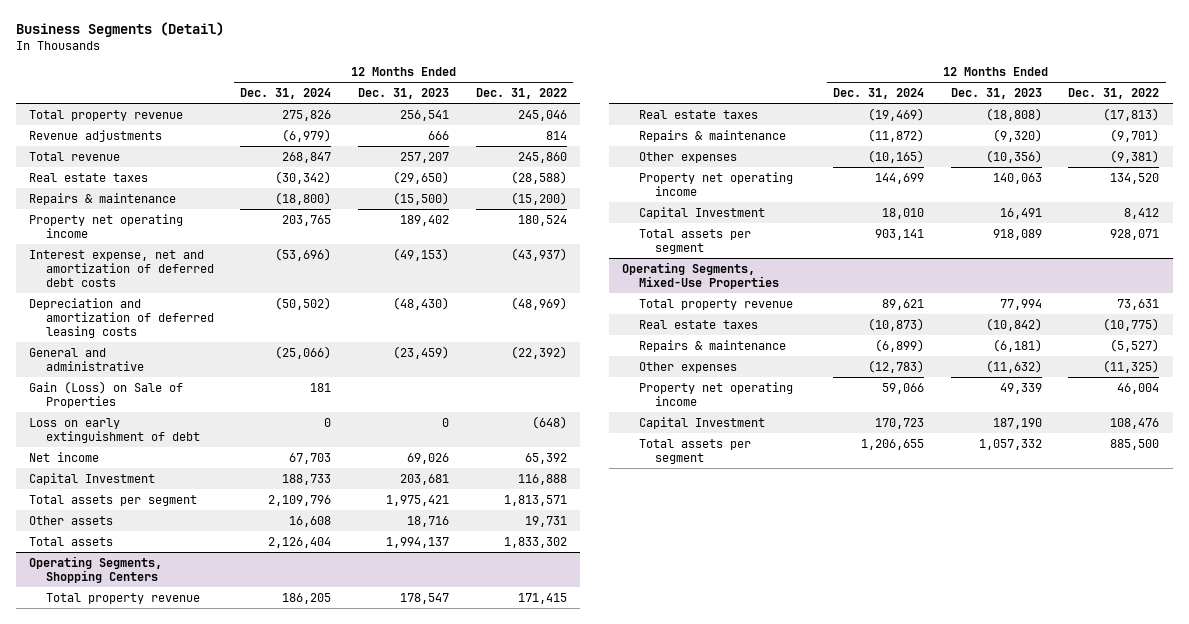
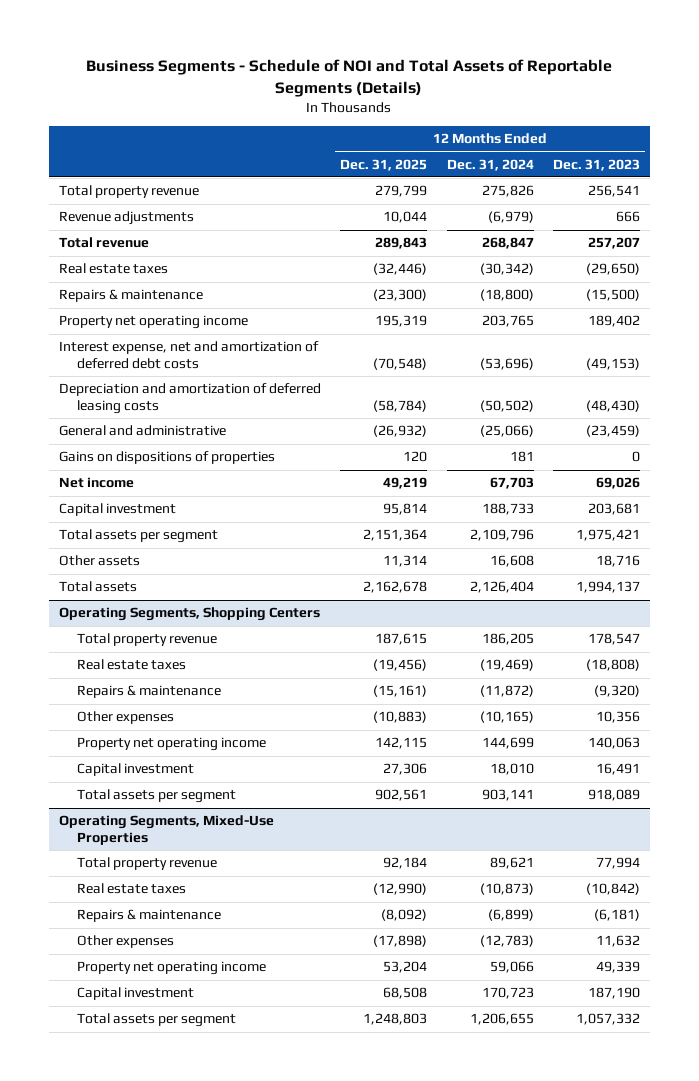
- Business Segments (Detail)
+ Business Segments - Schedule of NOI and Total Assets of Reportable Segments (Details)
- | 12 Months Ended Dec. 31, 2024 | 12 Months Ended Dec. 31, 2023 | 12 Months Ended Dec. 31, 2022
+ | 12 Months Ended Dec. 31, 2025 | 12 Months Ended Dec. 31, 2024 | 12 Months Ended Dec. 31, 2023
- Gain (Loss) on Sale of Properties | 181 | |
- Loss on early extinguishment of debt | 0 | 0 | (648)
+ Gains on dispositions of properties | 120 | 181 | 0
- Capital Investment | 188,733 | 203,681 | 116,888
+ Capital investment | 95,814 | 188,733 | 203,681
@ Operating Segments, Shopping Centers
- Other expenses | (10,165) | (10,356) | (9,381)
+ Other expenses | (10,883) | (10,165) | 10,356
- Capital Investment | 18,010 | 16,491 | 8,412
+ Capital investment | 27,306 | 18,010 | 16,491
@ Operating Segments, Mixed-Use Properties
- Other expenses | (12,783) | (11,632) | (11,325)
+ Other expenses | (17,898) | (12,783) | 11,632
- Capital Investment | 170,723 | 187,190 | 108,476
+ Capital investment | 68,508 | 170,723 | 187,190

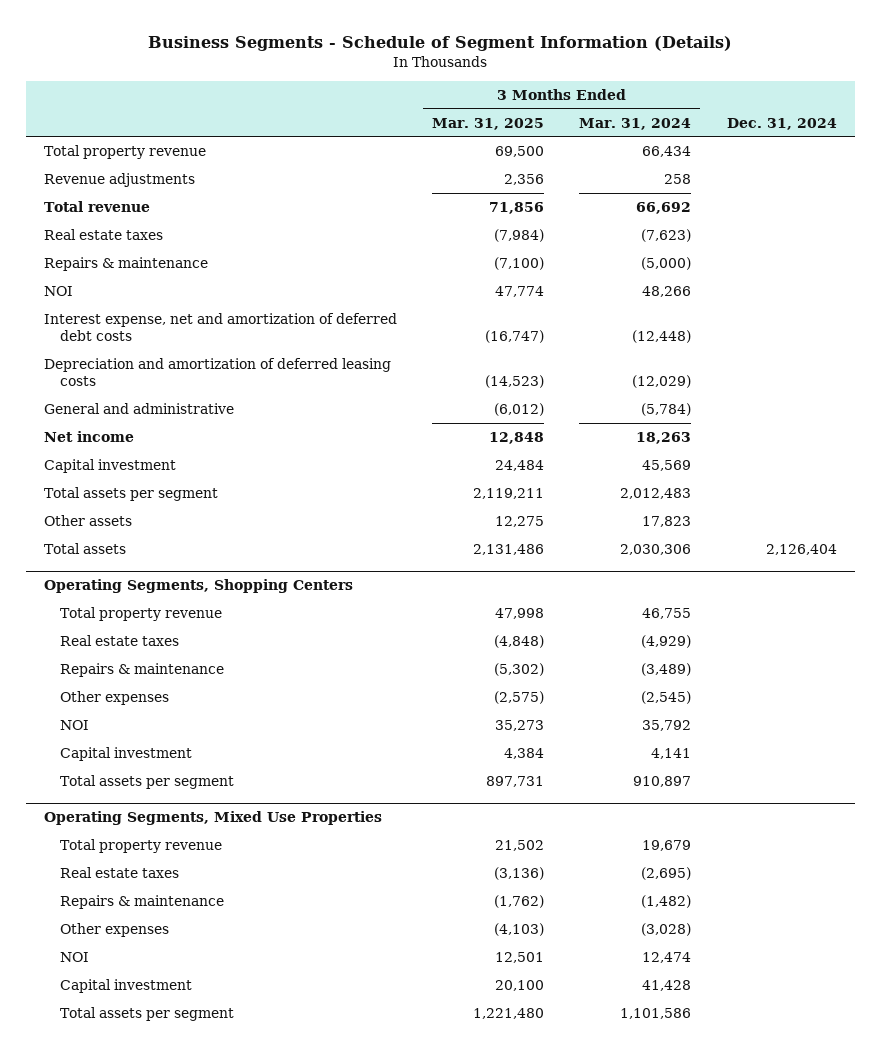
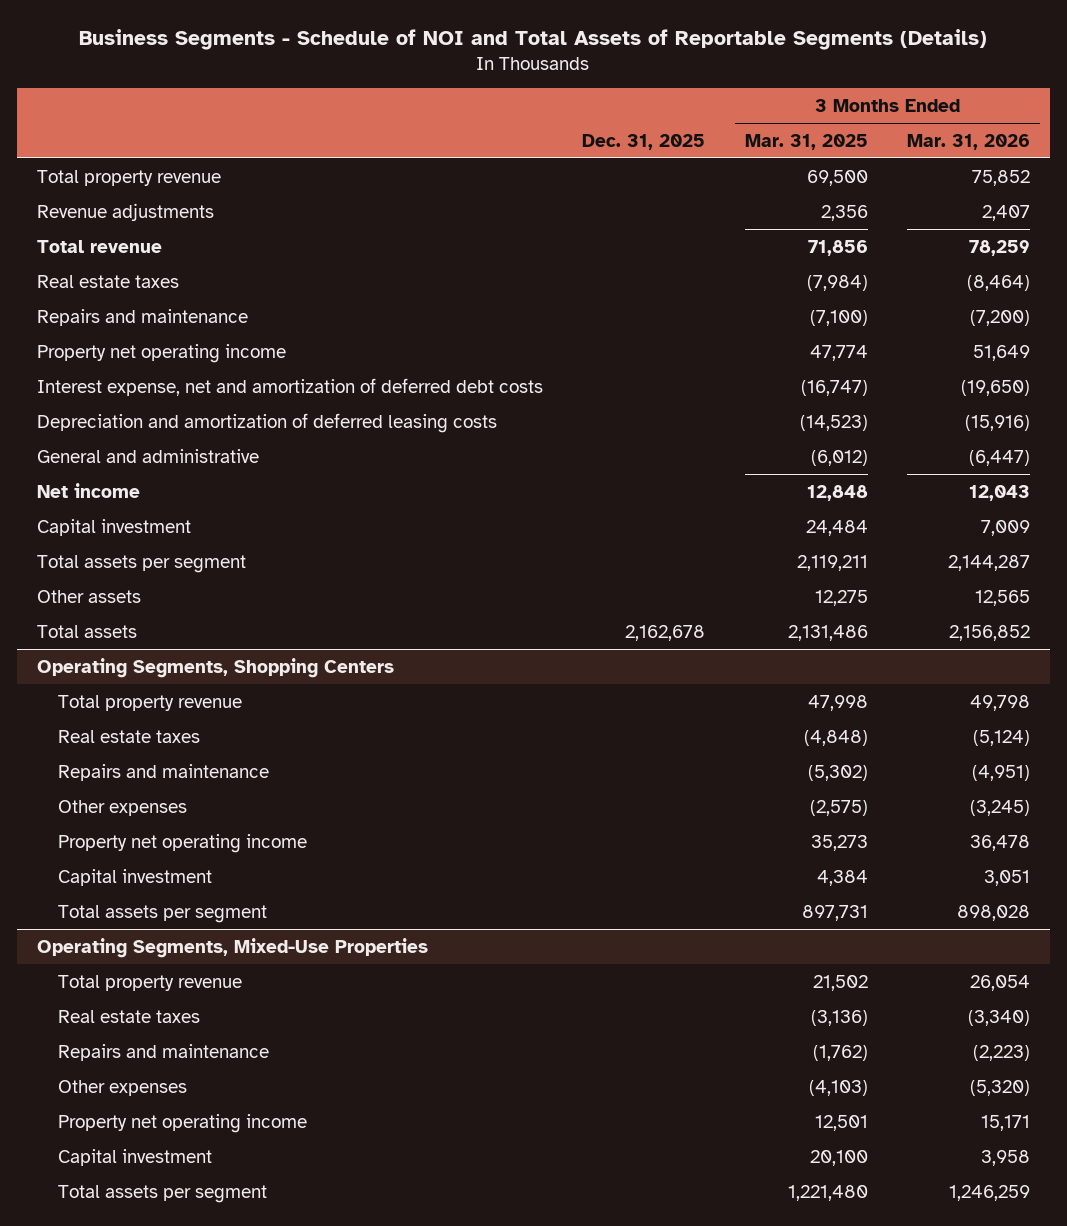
- Business Segments - Schedule of Segment Information (Details)
+ Business Segments - Schedule of NOI and Total Assets of Reportable Segments (Details)
- | 3 Months Ended Mar. 31, 2025 | 3 Months Ended Mar. 31, 2024 | Dec. 31, 2024
+ | Dec. 31, 2025 | 3 Months Ended Mar. 31, 2025 | 3 Months Ended Mar. 31, 2026
- Repairs & maintenance | (7,100) | (5,000) |
- NOI | 47,774 | 48,266 |
+ Repairs and maintenance | | (7,100) | (7,200)
+ Property net operating income | | 47,774 | 51,649
@ Operating Segments, Shopping Centers
- Repairs & maintenance | (5,302) | (3,489) |
+ Repairs and maintenance | | (5,302) | (4,951)
- NOI | 35,273 | 35,792 |
+ Property net operating income | | 35,273 | 36,478
- Operating Segments, Mixed Use Properties
+ Operating Segments, Mixed-Use Properties
- Repairs & maintenance | (1,762) | (1,482) |
+ Repairs and maintenance | | (1,762) | (2,223)
- NOI | 12,501 | 12,474 |
+ Property net operating income | | 12,501 | 15,171

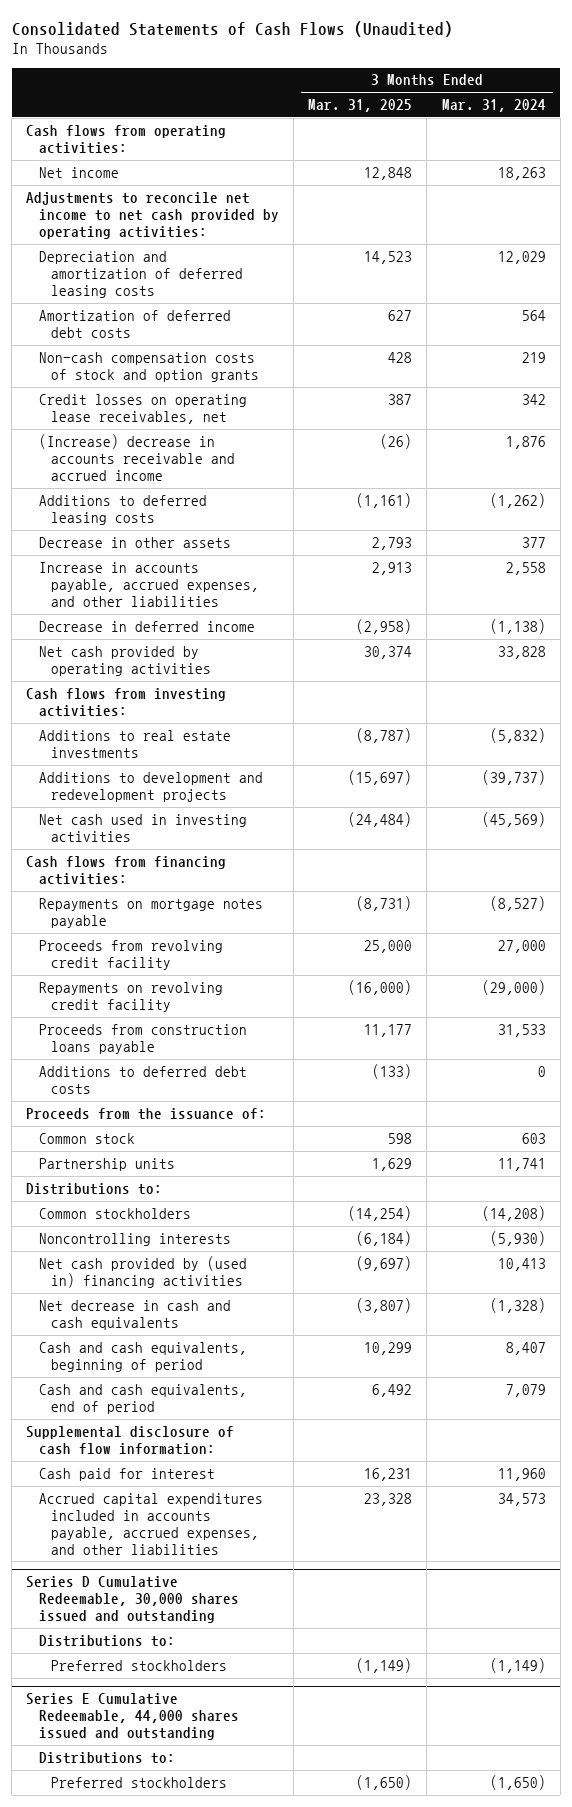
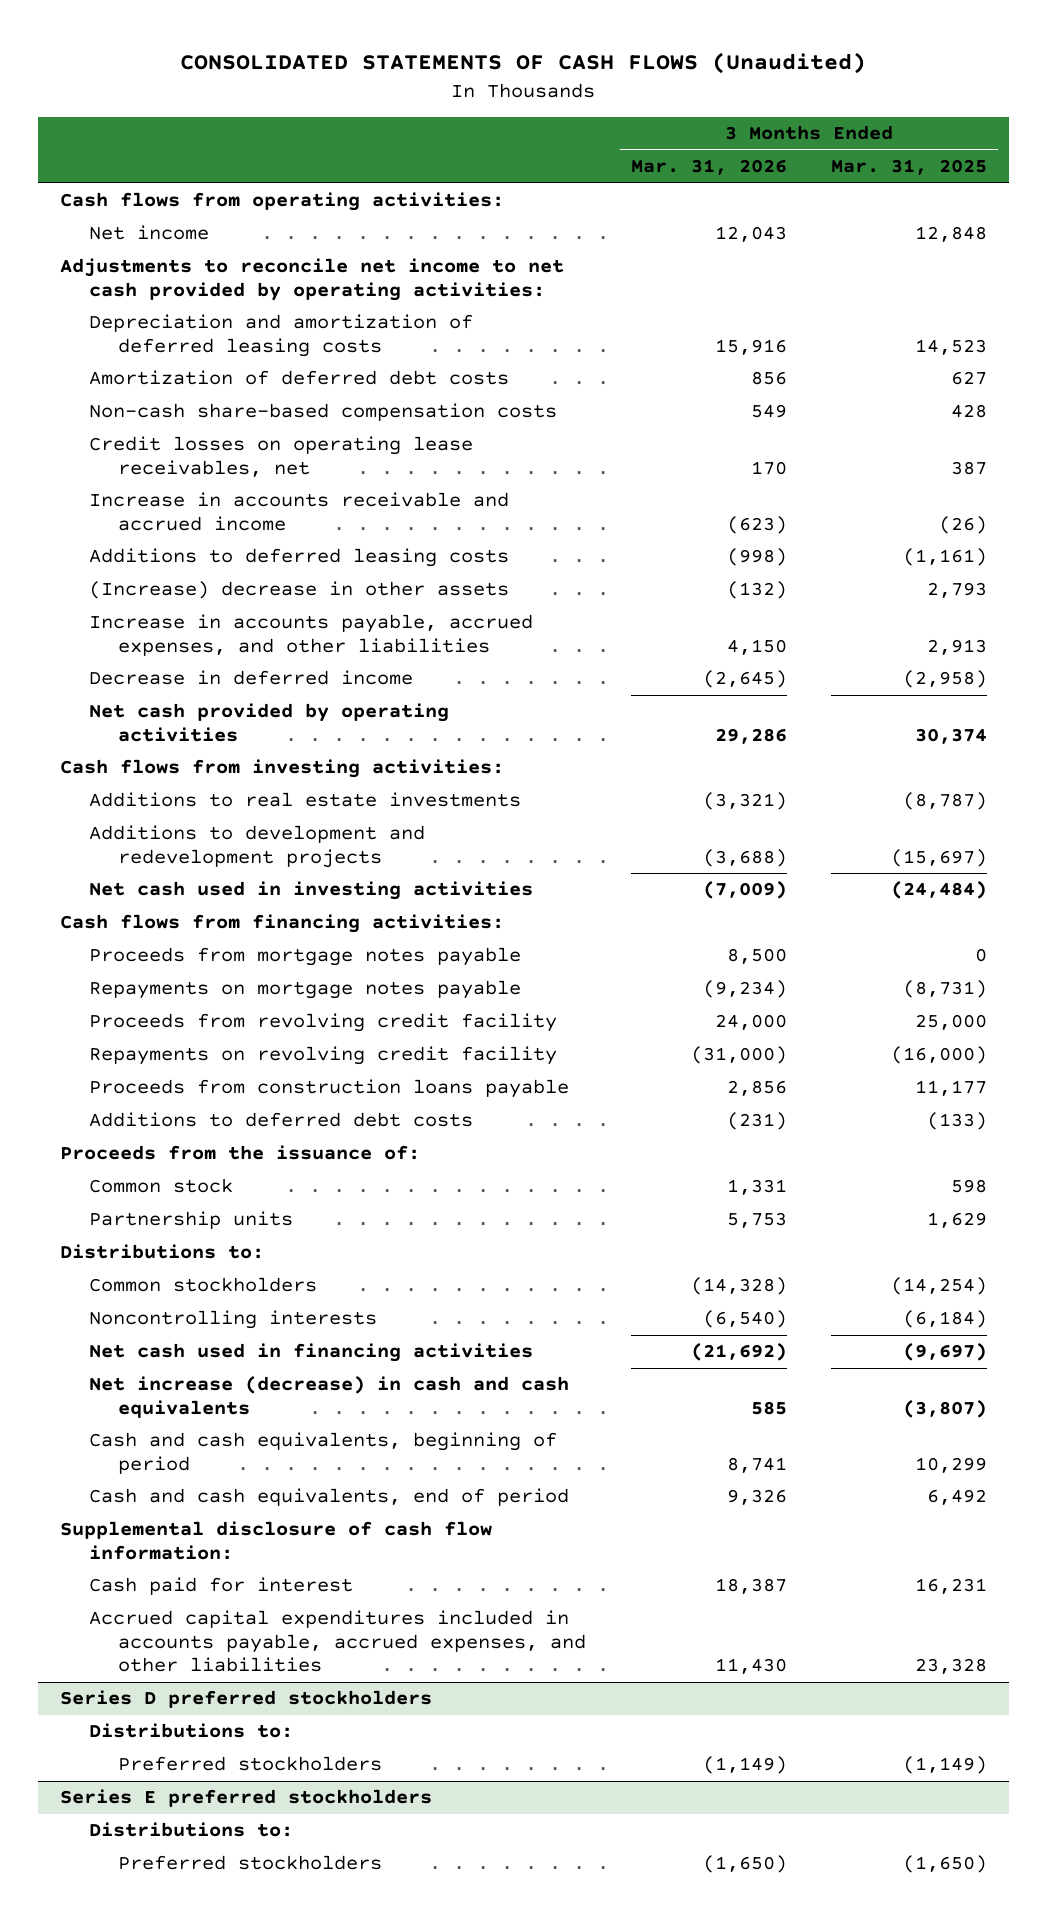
- Consolidated Statements of Cash Flows (Unaudited)
+ CONSOLIDATED STATEMENTS OF CASH FLOWS (Unaudited)
- | 3 Months Ended Mar. 31, 2025 | 3 Months Ended Mar. 31, 2024
+ | 3 Months Ended Mar. 31, 2026 | 3 Months Ended Mar. 31, 2025
- Non-cash compensation costs of stock and option grants | 428 | 219
+ Non-cash share-based compensation costs | 549 | 428
- (Increase) decrease in accounts receivable and accrued income | (26) | 1,876
+ Increase in accounts receivable and accrued income | (623) | (26)
- Decrease in other assets | 2,793 | 377
+ (Increase) decrease in other assets | (132) | 2,793
+ Proceeds from mortgage notes payable | 8,500 | 0
- Net cash provided by (used in) financing activities | (9,697) | 10,413
- Net decrease in cash and cash equivalents | (3,807) | (1,328)
+ Net cash used in financing activities | (21,692) | (9,697)
+ Net increase (decrease) in cash and cash equivalents | 585 | (3,807)
- Series D Cumulative Redeemable, 30,000 shares issued and outstanding
+ Series D preferred stockholders
- Series E Cumulative Redeemable, 44,000 shares issued and outstanding
+ Series E preferred stockholders

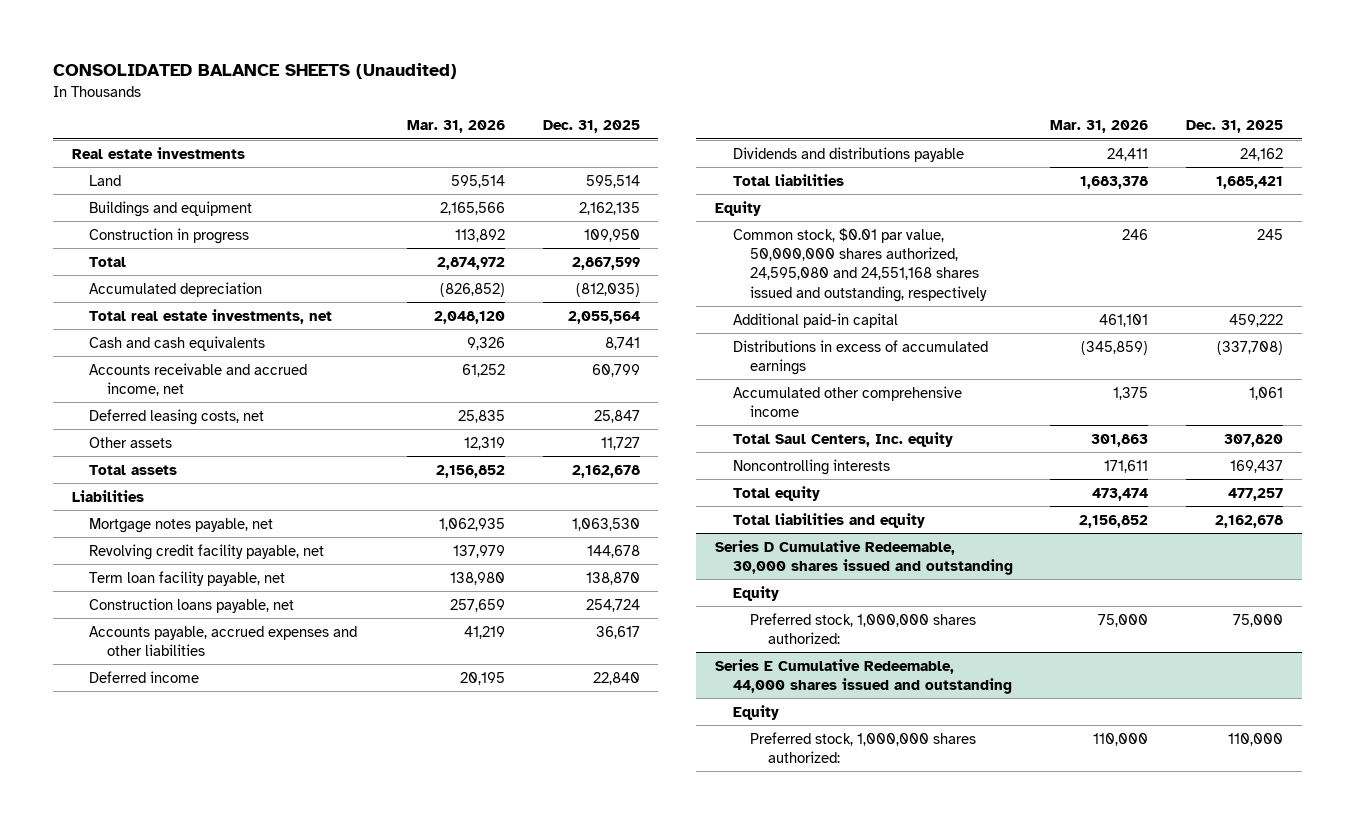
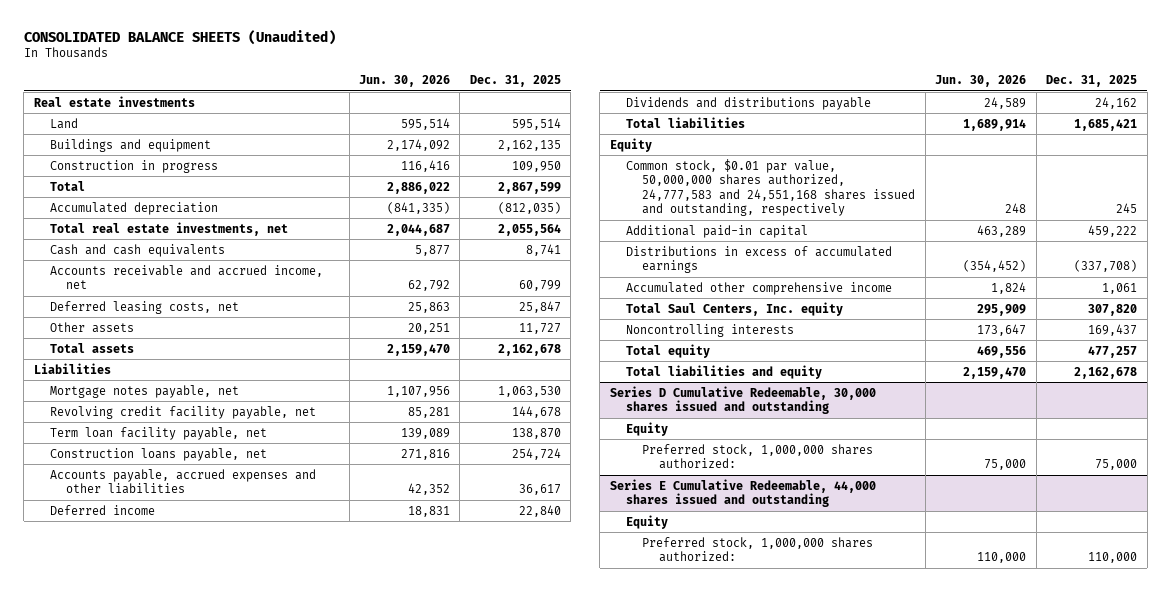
- | Mar. 31, 2026 | Dec. 31, 2025
+ | Jun. 30, 2026 | Dec. 31, 2025
- Common stock, $0.01 par value, 50,000,000 shares authorized, 24,595,080 and 24,551,168 shares issued and outstanding, respectively | 246 | 245
+ Common stock, $0.01 par value, 50,000,000 shares authorized, 24,777,583 and 24,551,168 shares issued and outstanding, respectively | 248 | 245

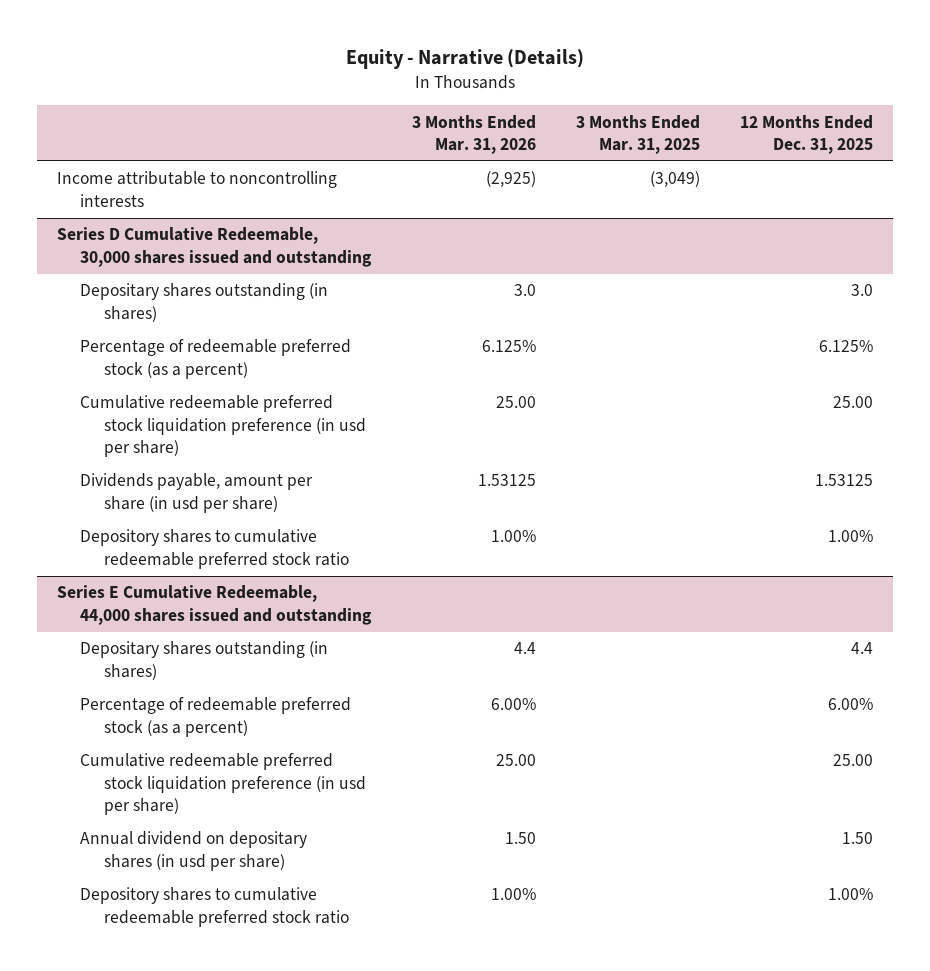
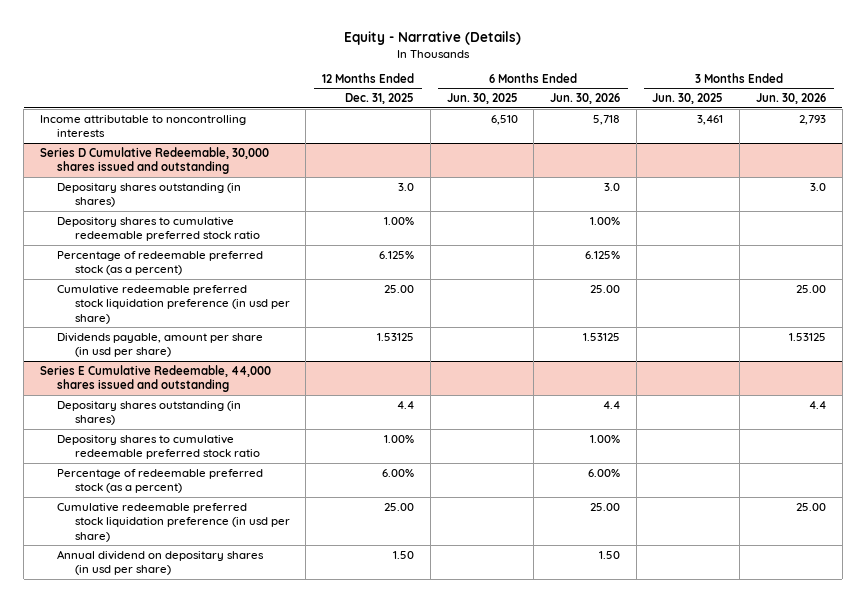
- | 3 Months Ended Mar. 31, 2026 | 3 Months Ended Mar. 31, 2025 | 12 Months Ended Dec. 31, 2025
+ | 12 Months Ended Dec. 31, 2025 | 6 Months Ended Jun. 30, 2025 | 6 Months Ended Jun. 30, 2026 | 3 Months Ended Jun. 30, 2025 | 3 Months Ended Jun. 30, 2026
@ Series D Cumulative Redeemable, 30,000 shares issued and outstanding
moved up: Depository shares to cumulative redeemable preferred stock ratio | 1.00% | | 1.00% | |
@ Series E Cumulative Redeemable, 44,000 shares issued and outstanding
moved up: Depository shares to cumulative redeemable preferred stock ratio | 1.00% | | 1.00% | |

